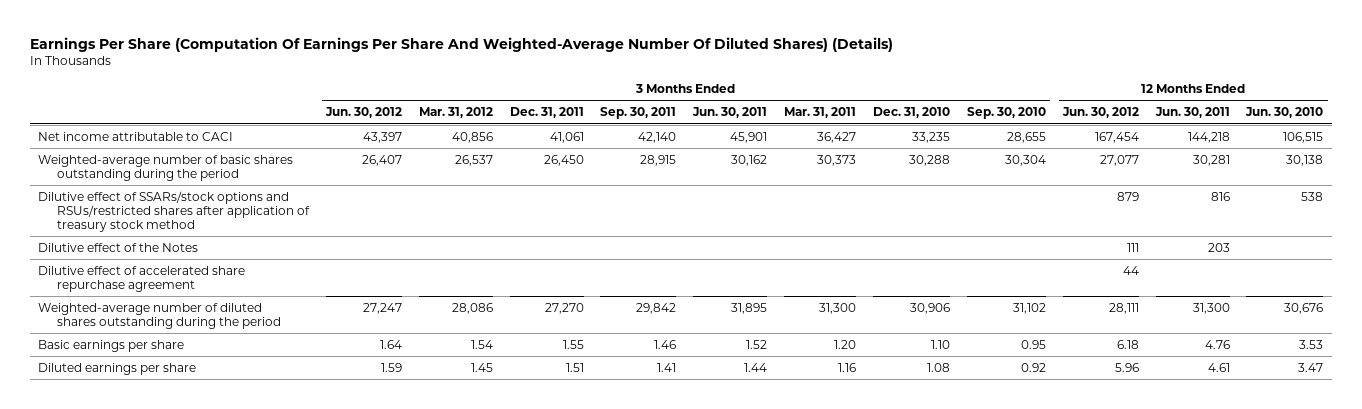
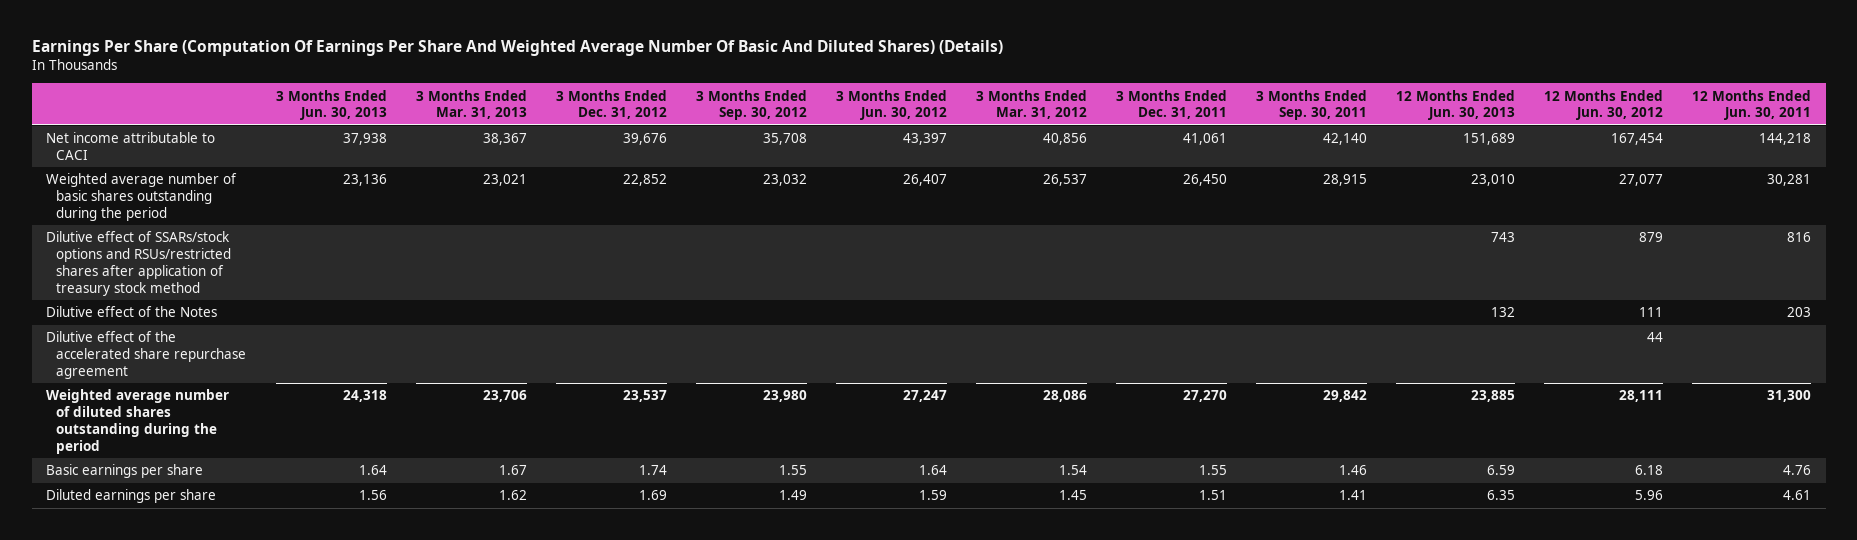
- Earnings Per Share (Computation Of Earnings Per Share And Weighted-Average Number Of Diluted Shares) (Details)
+ Earnings Per Share (Computation Of Earnings Per Share And Weighted Average Number Of Basic And Diluted Shares) (Details)
- | 3 Months Ended Jun. 30, 2012 | 3 Months Ended Mar. 31, 2012 | 3 Months Ended Dec. 31, 2011 | 3 Months Ended Sep. 30, 2011 | 3 Months Ended Jun. 30, 2011 | 3 Months Ended Mar. 31, 2011 | 3 Months Ended Dec. 31, 2010 | 3 Months Ended Sep. 30, 2010 | 12 Months Ended Jun. 30, 2012 | 12 Months Ended Jun. 30, 2011 | 12 Months Ended Jun. 30, 2010
+ | 3 Months Ended Jun. 30, 2013 | 3 Months Ended Mar. 31, 2013 | 3 Months Ended Dec. 31, 2012 | 3 Months Ended Sep. 30, 2012 | 3 Months Ended Jun. 30, 2012 | 3 Months Ended Mar. 31, 2012 | 3 Months Ended Dec. 31, 2011 | 3 Months Ended Sep. 30, 2011 | 12 Months Ended Jun. 30, 2013 | 12 Months Ended Jun. 30, 2012 | 12 Months Ended Jun. 30, 2011
- Weighted-average number of basic shares outstanding during the period | 26,407 | 26,537 | 26,450 | 28,915 | 30,162 | 30,373 | 30,288 | 30,304 | 27,077 | 30,281 | 30,138
+ Weighted average number of basic shares outstanding during the period | 23,136 | 23,021 | 22,852 | 23,032 | 26,407 | 26,537 | 26,450 | 28,915 | 23,010 | 27,077 | 30,281
- Dilutive effect of accelerated share repurchase agreement | | | | | | | | | 44 | |
- Weighted-average number of diluted shares outstanding during the period | 27,247 | 28,086 | 27,270 | 29,842 | 31,895 | 31,300 | 30,906 | 31,102 | 28,111 | 31,300 | 30,676
+ Dilutive effect of the accelerated share repurchase agreement | | | | | | | | | | 44 |
+ Weighted average number of diluted shares outstanding during the period | 24,318 | 23,706 | 23,537 | 23,980 | 27,247 | 28,086 | 27,270 | 29,842 | 23,885 | 28,111 | 31,300

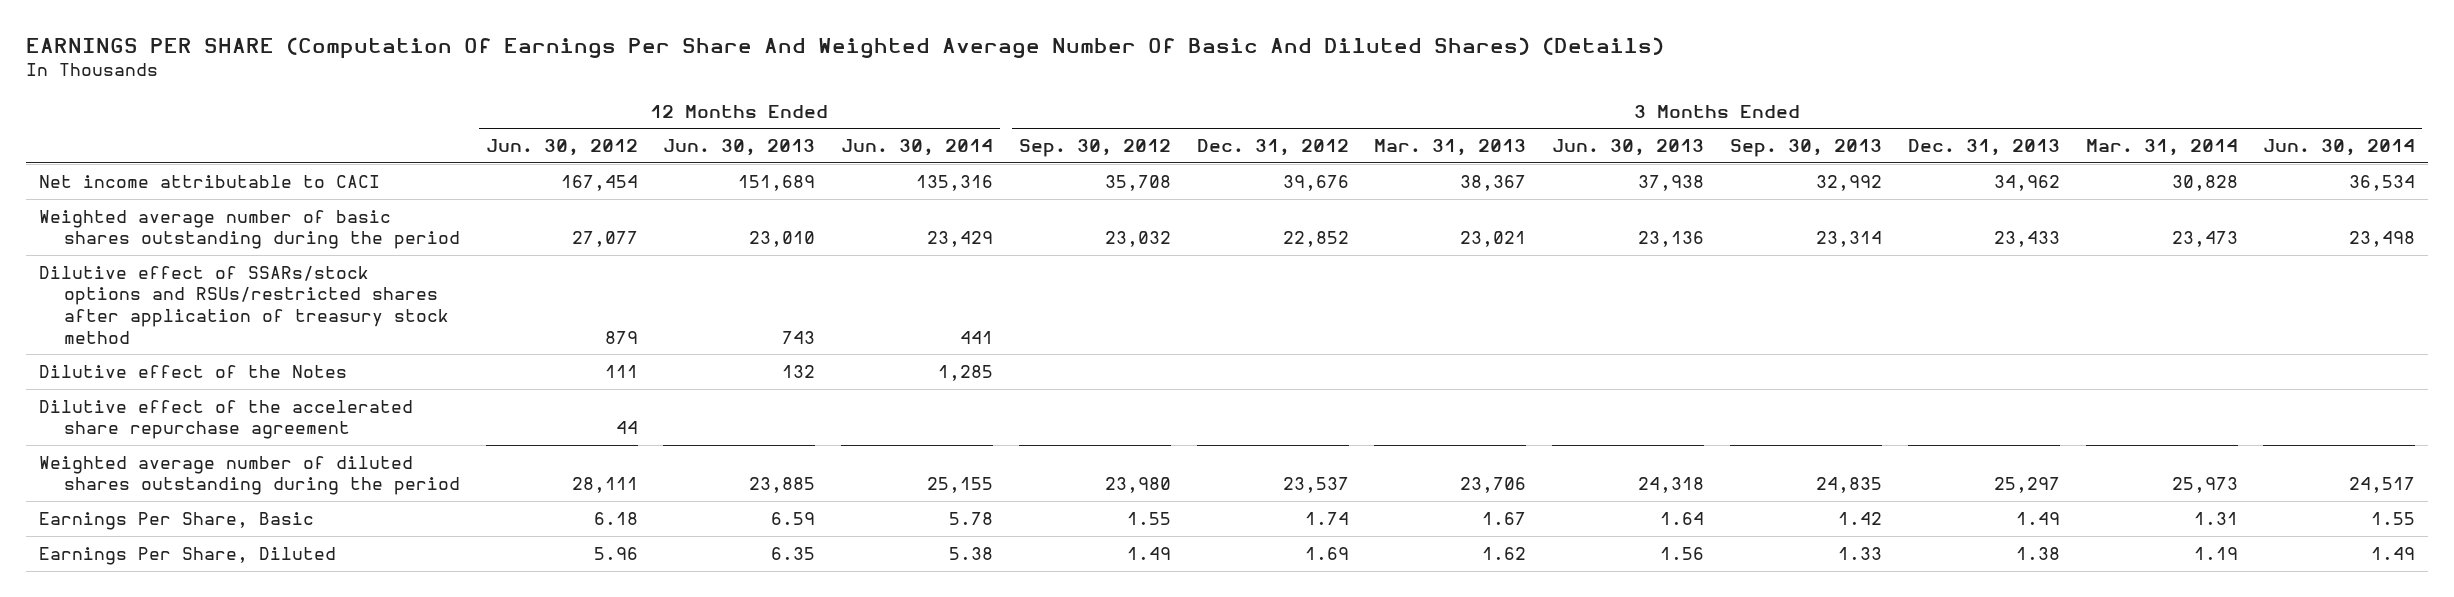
- Earnings Per Share (Computation Of Earnings Per Share And Weighted Average Number Of Basic And Diluted Shares) (Details)
+ EARNINGS PER SHARE (Computation Of Earnings Per Share And Weighted Average Number Of Basic And Diluted Shares) (Details)
- | 3 Months Ended Jun. 30, 2013 | 3 Months Ended Mar. 31, 2013 | 3 Months Ended Dec. 31, 2012 | 3 Months Ended Sep. 30, 2012 | 3 Months Ended Jun. 30, 2012 | 3 Months Ended Mar. 31, 2012 | 3 Months Ended Dec. 31, 2011 | 3 Months Ended Sep. 30, 2011 | 12 Months Ended Jun. 30, 2013 | 12 Months Ended Jun. 30, 2012 | 12 Months Ended Jun. 30, 2011
+ | 12 Months Ended Jun. 30, 2012 | 12 Months Ended Jun. 30, 2013 | 12 Months Ended Jun. 30, 2014 | 3 Months Ended Sep. 30, 2012 | 3 Months Ended Dec. 31, 2012 | 3 Months Ended Mar. 31, 2013 | 3 Months Ended Jun. 30, 2013 | 3 Months Ended Sep. 30, 2013 | 3 Months Ended Dec. 31, 2013 | 3 Months Ended Mar. 31, 2014 | 3 Months Ended Jun. 30, 2014
- Basic earnings per share | 1.64 | 1.67 | 1.74 | 1.55 | 1.64 | 1.54 | 1.55 | 1.46 | 6.59 | 6.18 | 4.76
- Diluted earnings per share | 1.56 | 1.62 | 1.69 | 1.49 | 1.59 | 1.45 | 1.51 | 1.41 | 6.35 | 5.96 | 4.61
+ Earnings Per Share, Basic | 6.18 | 6.59 | 5.78 | 1.55 | 1.74 | 1.67 | 1.64 | 1.42 | 1.49 | 1.31 | 1.55
+ Earnings Per Share, Diluted | 5.96 | 6.35 | 5.38 | 1.49 | 1.69 | 1.62 | 1.56 | 1.33 | 1.38 | 1.19 | 1.49

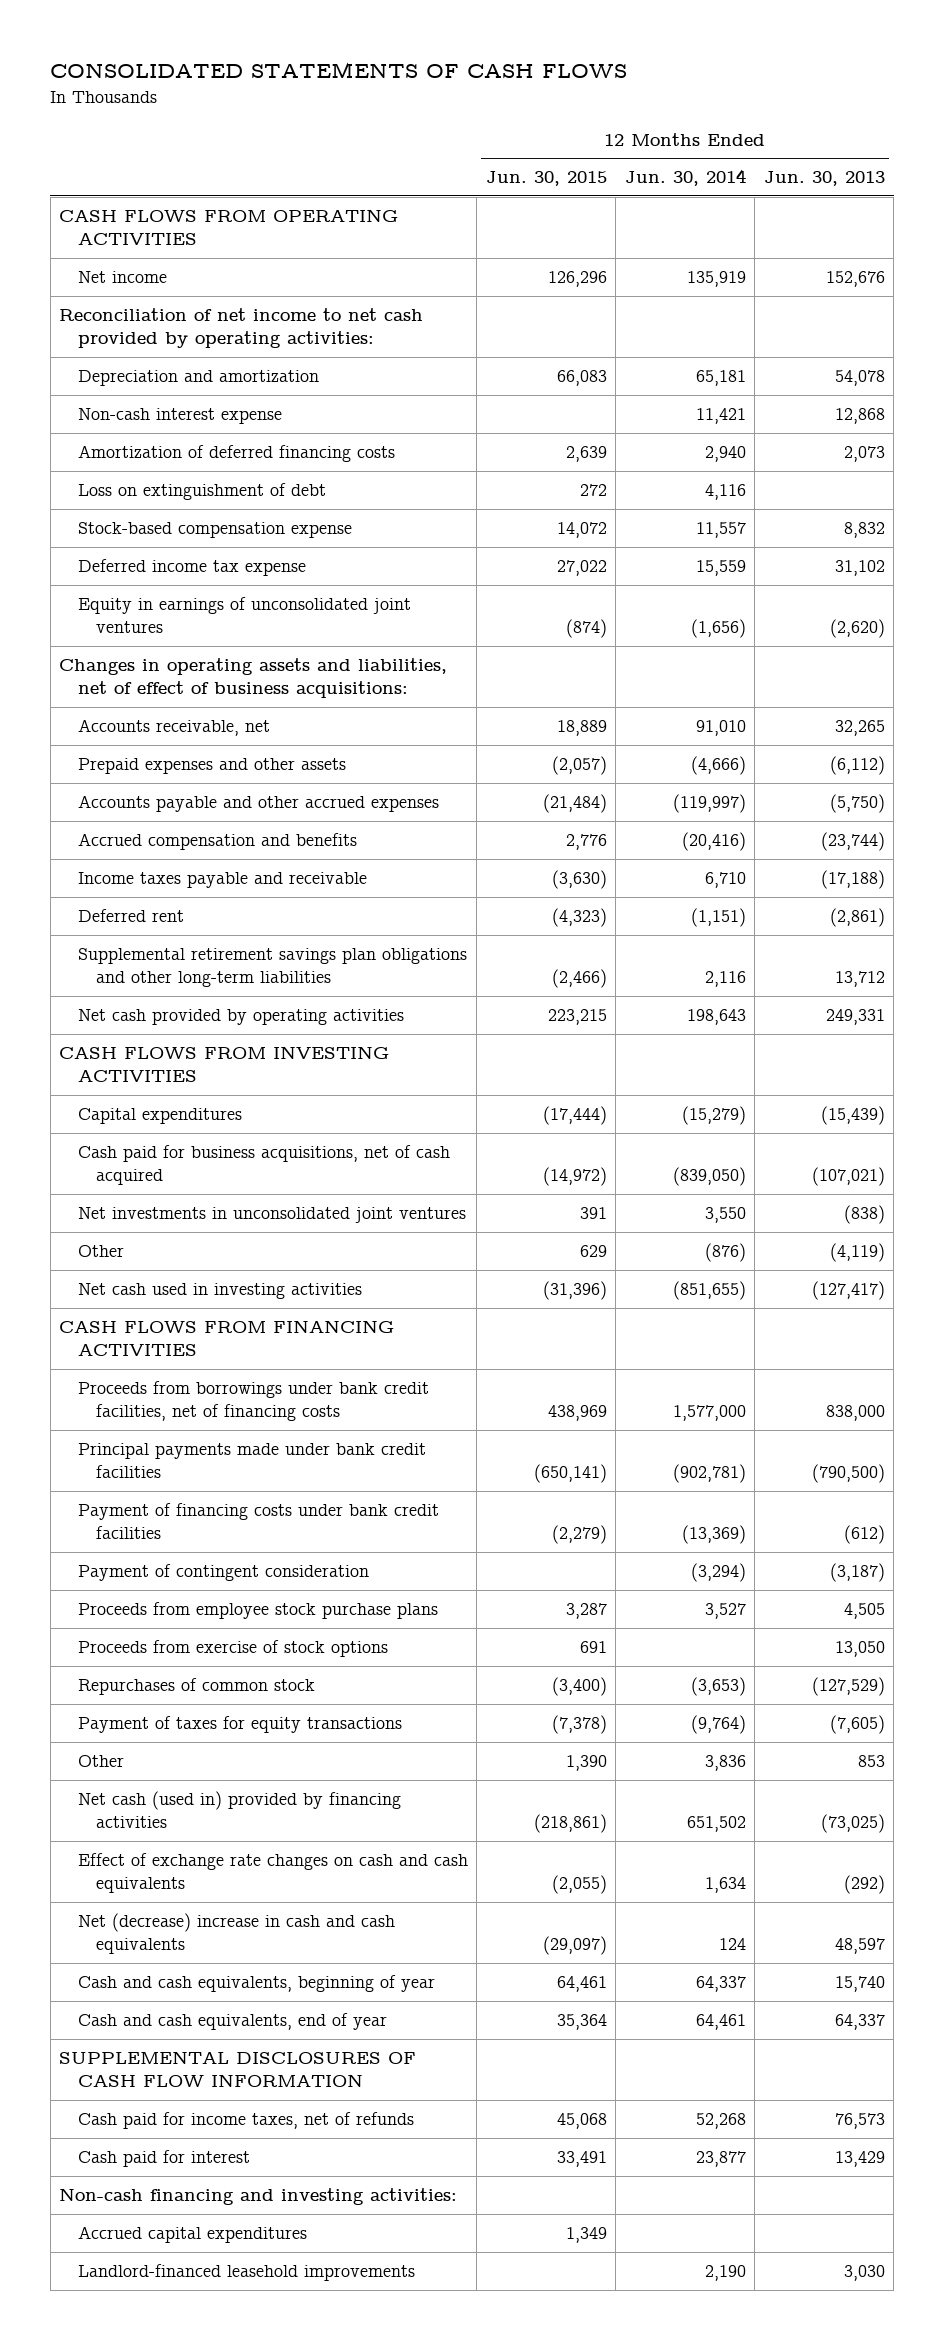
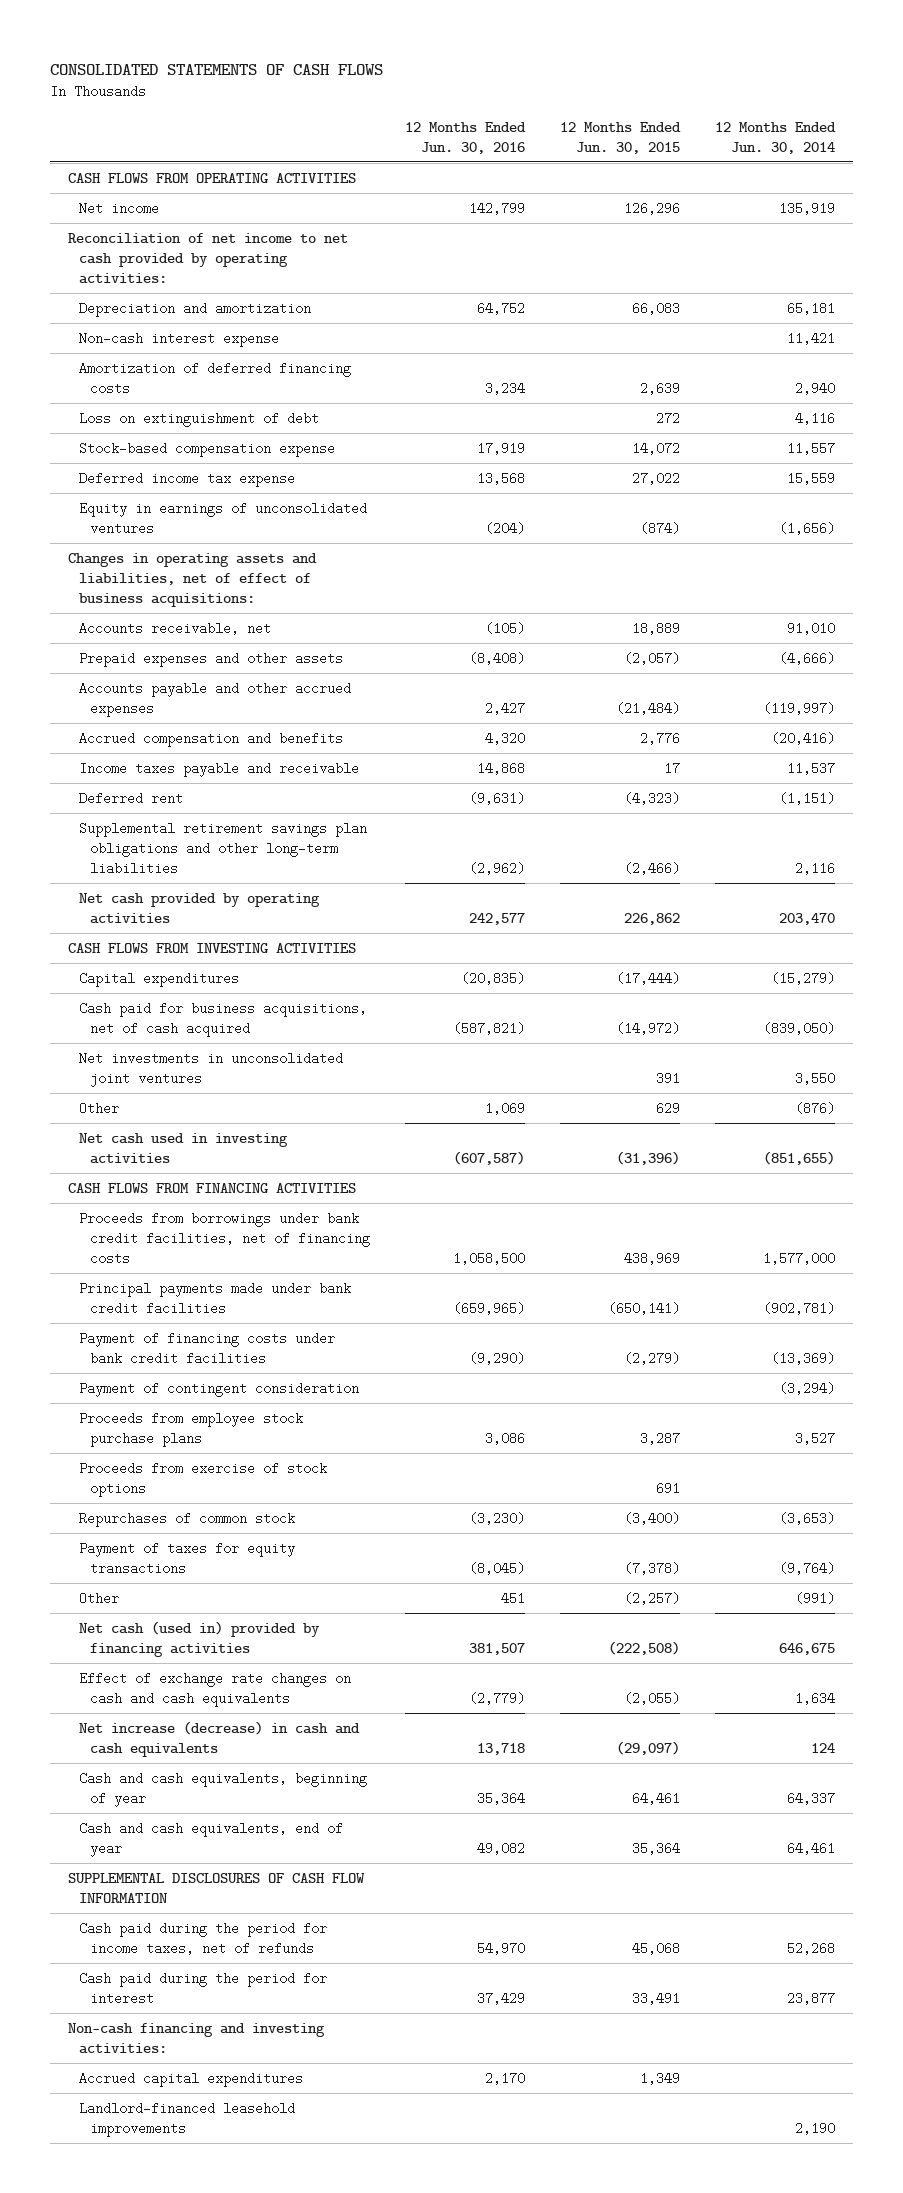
- | 12 Months Ended Jun. 30, 2015 | 12 Months Ended Jun. 30, 2014 | 12 Months Ended Jun. 30, 2013
+ | 12 Months Ended Jun. 30, 2016 | 12 Months Ended Jun. 30, 2015 | 12 Months Ended Jun. 30, 2014
- Equity in earnings of unconsolidated joint ventures | (874) | (1,656) | (2,620)
+ Equity in earnings of unconsolidated ventures | (204) | (874) | (1,656)
- Income taxes payable and receivable | (3,630) | 6,710 | (17,188)
+ Income taxes payable and receivable | 14,868 | 17 | 11,537
- Net cash provided by operating activities | 223,215 | 198,643 | 249,331
+ Net cash provided by operating activities | 242,577 | 226,862 | 203,470
- Other | 1,390 | 3,836 | 853
- Net cash (used in) provided by financing activities | (218,861) | 651,502 | (73,025)
+ Other | 451 | (2,257) | (991)
+ Net cash (used in) provided by financing activities | 381,507 | (222,508) | 646,675
- Net (decrease) increase in cash and cash equivalents | (29,097) | 124 | 48,597
+ Net increase (decrease) in cash and cash equivalents | 13,718 | (29,097) | 124
- Cash paid for income taxes, net of refunds | 45,068 | 52,268 | 76,573
- Cash paid for interest | 33,491 | 23,877 | 13,429
+ Cash paid during the period for income taxes, net of refunds | 54,970 | 45,068 | 52,268
+ Cash paid during the period for interest | 37,429 | 33,491 | 23,877

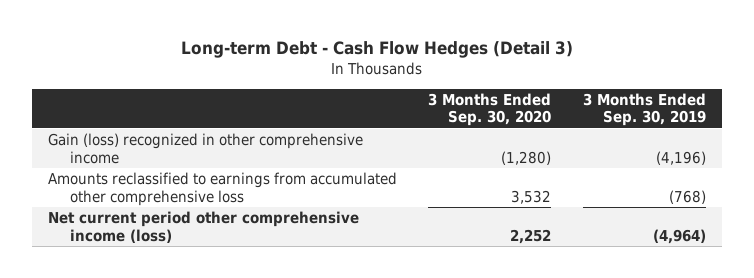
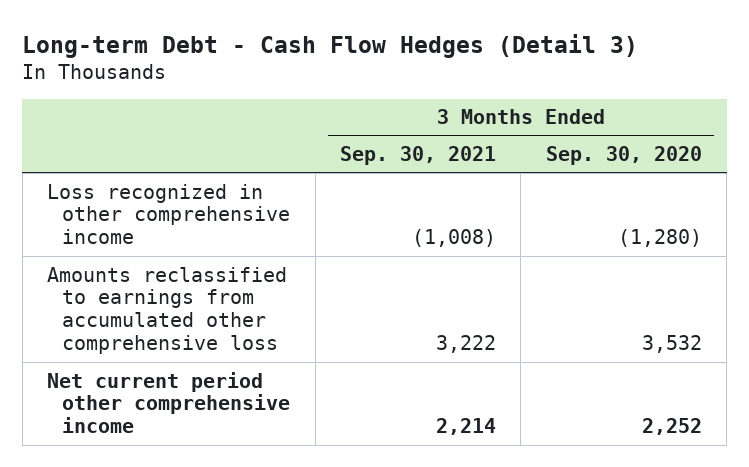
- | 3 Months Ended Sep. 30, 2020 | 3 Months Ended Sep. 30, 2019
+ | 3 Months Ended Sep. 30, 2021 | 3 Months Ended Sep. 30, 2020
- Gain (loss) recognized in other comprehensive income | (1,280) | (4,196)
+ Loss recognized in other comprehensive income | (1,008) | (1,280)
- Net current period other comprehensive income (loss) | 2,252 | (4,964)
+ Net current period other comprehensive income | 2,214 | 2,252

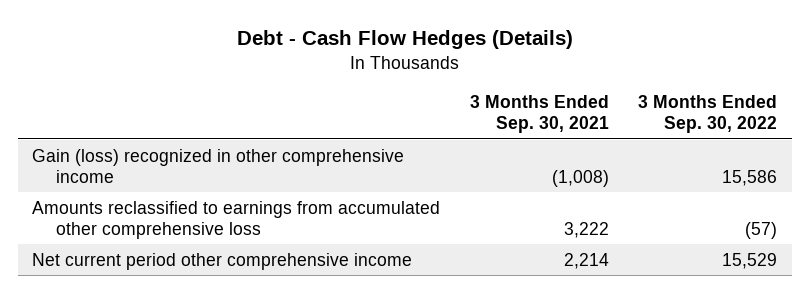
- Long-term Debt - Cash Flow Hedges (Detail 3)
+ Debt - Cash Flow Hedges (Details)
- | 3 Months Ended Sep. 30, 2021 | 3 Months Ended Sep. 30, 2020
+ | 3 Months Ended Sep. 30, 2021 | 3 Months Ended Sep. 30, 2022
- Loss recognized in other comprehensive income | (1,008) | (1,280)
+ Gain (loss) recognized in other comprehensive income | (1,008) | 15,586

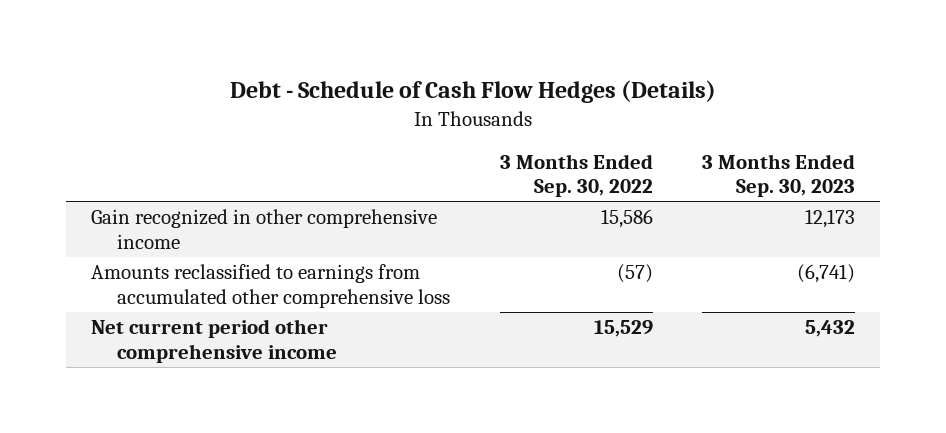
- Debt - Cash Flow Hedges (Details)
+ Debt - Schedule of Cash Flow Hedges (Details)
- | 3 Months Ended Sep. 30, 2021 | 3 Months Ended Sep. 30, 2022
+ | 3 Months Ended Sep. 30, 2022 | 3 Months Ended Sep. 30, 2023
- Gain (loss) recognized in other comprehensive income | (1,008) | 15,586
+ Gain recognized in other comprehensive income | 15,586 | 12,173

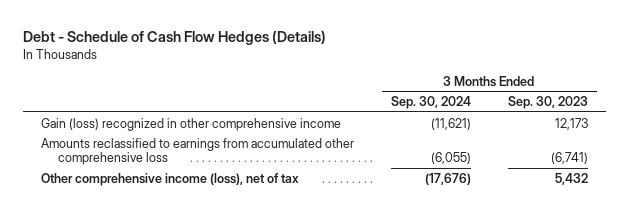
- | 3 Months Ended Sep. 30, 2022 | 3 Months Ended Sep. 30, 2023
+ | 3 Months Ended Sep. 30, 2024 | 3 Months Ended Sep. 30, 2023
- Gain recognized in other comprehensive income | 15,586 | 12,173
+ Gain (loss) recognized in other comprehensive income | (11,621) | 12,173
- Net current period other comprehensive income | 15,529 | 5,432
+ Other comprehensive income (loss), net of tax | (17,676) | 5,432

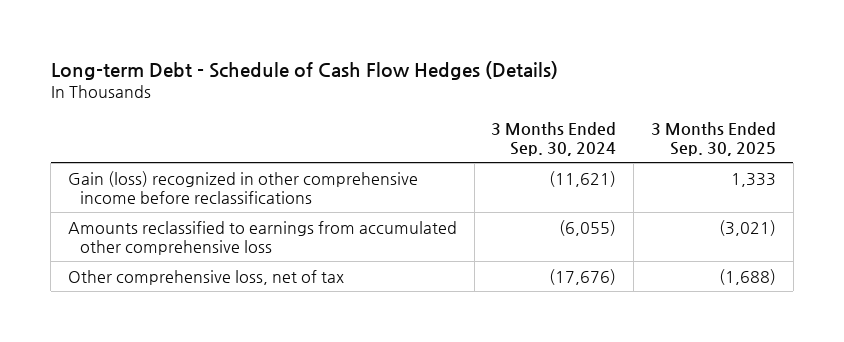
- Debt - Schedule of Cash Flow Hedges (Details)
+ Long-term Debt - Schedule of Cash Flow Hedges (Details)
- | 3 Months Ended Sep. 30, 2024 | 3 Months Ended Sep. 30, 2023
+ | 3 Months Ended Sep. 30, 2024 | 3 Months Ended Sep. 30, 2025
- Gain (loss) recognized in other comprehensive income | (11,621) | 12,173
+ Gain (loss) recognized in other comprehensive income before reclassifications | (11,621) | 1,333
- Other comprehensive income (loss), net of tax | (17,676) | 5,432
+ Other comprehensive loss, net of tax | (17,676) | (1,688)

